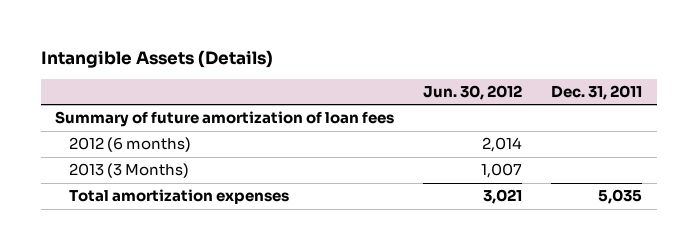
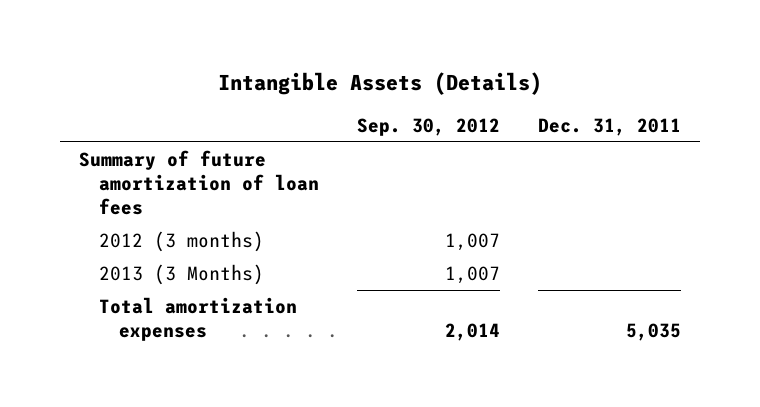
- | Jun. 30, 2012 | Dec. 31, 2011
+ | Sep. 30, 2012 | Dec. 31, 2011
- 2012 (6 months) | 2,014 |
+ 2012 (3 months) | 1,007 |

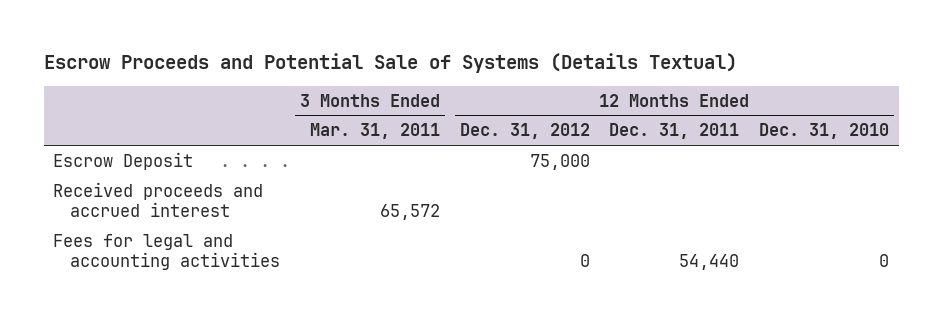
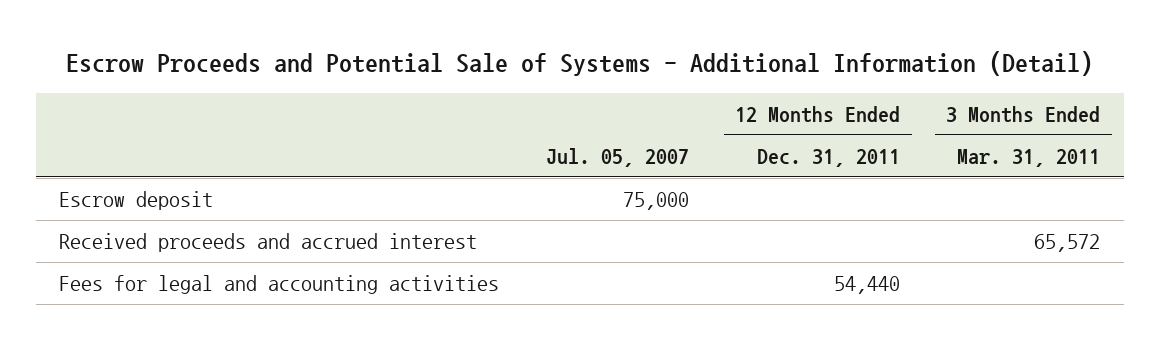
- Escrow Proceeds and Potential Sale of Systems (Details Textual)
+ Escrow Proceeds and Potential Sale of Systems - Additional Information (Detail)
- | 3 Months Ended Mar. 31, 2011 | 12 Months Ended Dec. 31, 2012 | 12 Months Ended Dec. 31, 2011 | 12 Months Ended Dec. 31, 2010
+ | Jul. 05, 2007 | 12 Months Ended Dec. 31, 2011 | 3 Months Ended Mar. 31, 2011
- Escrow Deposit | | 75,000 | |
+ Escrow deposit | 75,000 | |

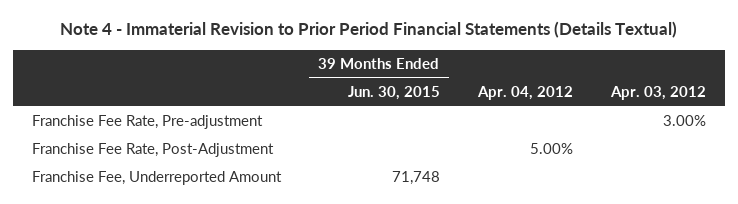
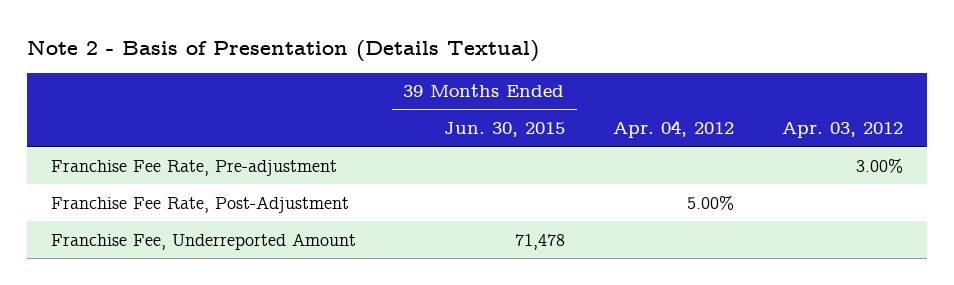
- Note 4 - Immaterial Revision to Prior Period Financial Statements (Details Textual)
+ Note 2 - Basis of Presentation (Details Textual)
- Franchise Fee, Underreported Amount | 71,748 | |
+ Franchise Fee, Underreported Amount | 71,478 | |

